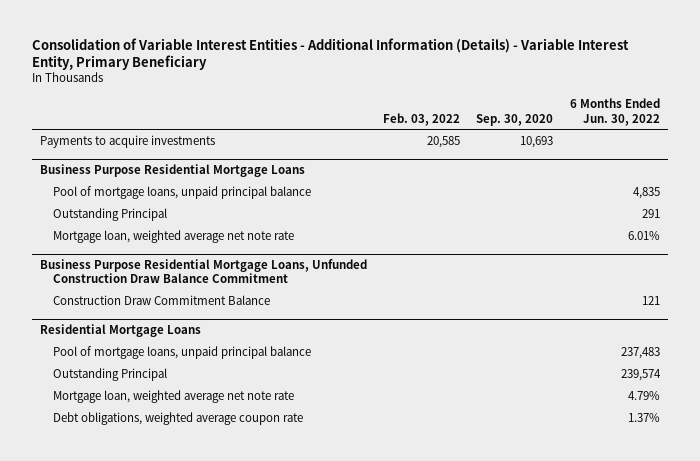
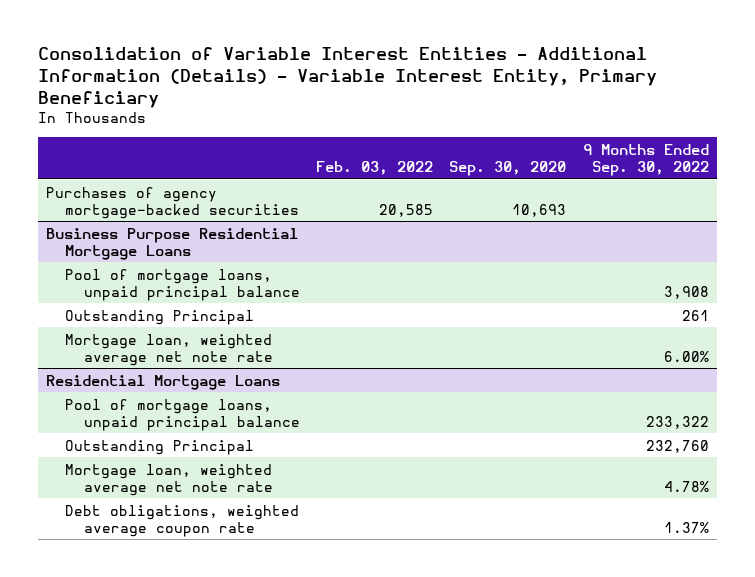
- | Feb. 03, 2022 | Sep. 30, 2020 | 6 Months Ended Jun. 30, 2022
+ | Feb. 03, 2022 | Sep. 30, 2020 | 9 Months Ended Sep. 30, 2022
- Payments to acquire investments | 20,585 | 10,693 |
+ Purchases of agency mortgage-backed securities | 20,585 | 10,693 |
- Business Purpose Residential Mortgage Loans, Unfunded Construction Draw Balance Commitment
- Construction Draw Commitment Balance | | | 121

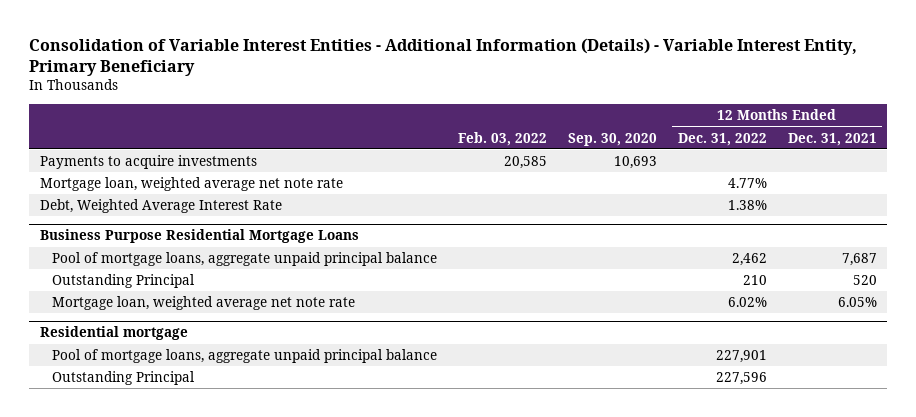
- | Feb. 03, 2022 | Sep. 30, 2020 | 9 Months Ended Sep. 30, 2022
+ | Feb. 03, 2022 | Sep. 30, 2020 | 12 Months Ended Dec. 31, 2022 | 12 Months Ended Dec. 31, 2021
- Purchases of agency mortgage-backed securities | 20,585 | 10,693 |
+ Payments to acquire investments | 20,585 | 10,693 | |
+ Mortgage loan, weighted average net note rate | | | 4.77% |
+ Debt, Weighted Average Interest Rate | | | 1.38% |
@ Business Purpose Residential Mortgage Loans
- Pool of mortgage loans, unpaid principal balance | | | 3,908
+ Pool of mortgage loans, aggregate unpaid principal balance | | | 2,462 | 7,687
- Residential Mortgage Loans
- Pool of mortgage loans, unpaid principal balance | | | 233,322
+ Residential mortgage
+ Pool of mortgage loans, aggregate unpaid principal balance | | | 227,901 |
- Mortgage loan, weighted average net note rate | | | 4.78%
- Debt obligations, weighted average coupon rate | | | 1.37%

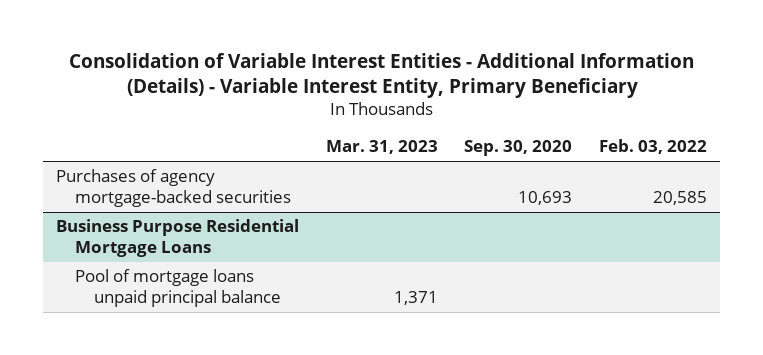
- | Feb. 03, 2022 | Sep. 30, 2020 | 12 Months Ended Dec. 31, 2022 | 12 Months Ended Dec. 31, 2021
+ | Mar. 31, 2023 | Sep. 30, 2020 | Feb. 03, 2022
- Payments to acquire investments | 20,585 | 10,693 | |
- Mortgage loan, weighted average net note rate | | | 4.77% |
- Debt, Weighted Average Interest Rate | | | 1.38% |
+ Purchases of agency mortgage-backed securities | | 10,693 | 20,585
@ Business Purpose Residential Mortgage Loans
- Pool of mortgage loans, aggregate unpaid principal balance | | | 2,462 | 7,687
- Outstanding Principal | | | 210 | 520
- Mortgage loan, weighted average net note rate | | | 6.02% | 6.05%
- Residential mortgage
- Pool of mortgage loans, aggregate unpaid principal balance | | | 227,901 |
- Outstanding Principal | | | 227,596 |
@ Business Purpose Residential Mortgage Loans
+ Pool of mortgage loans unpaid principal balance | 1,371 | |

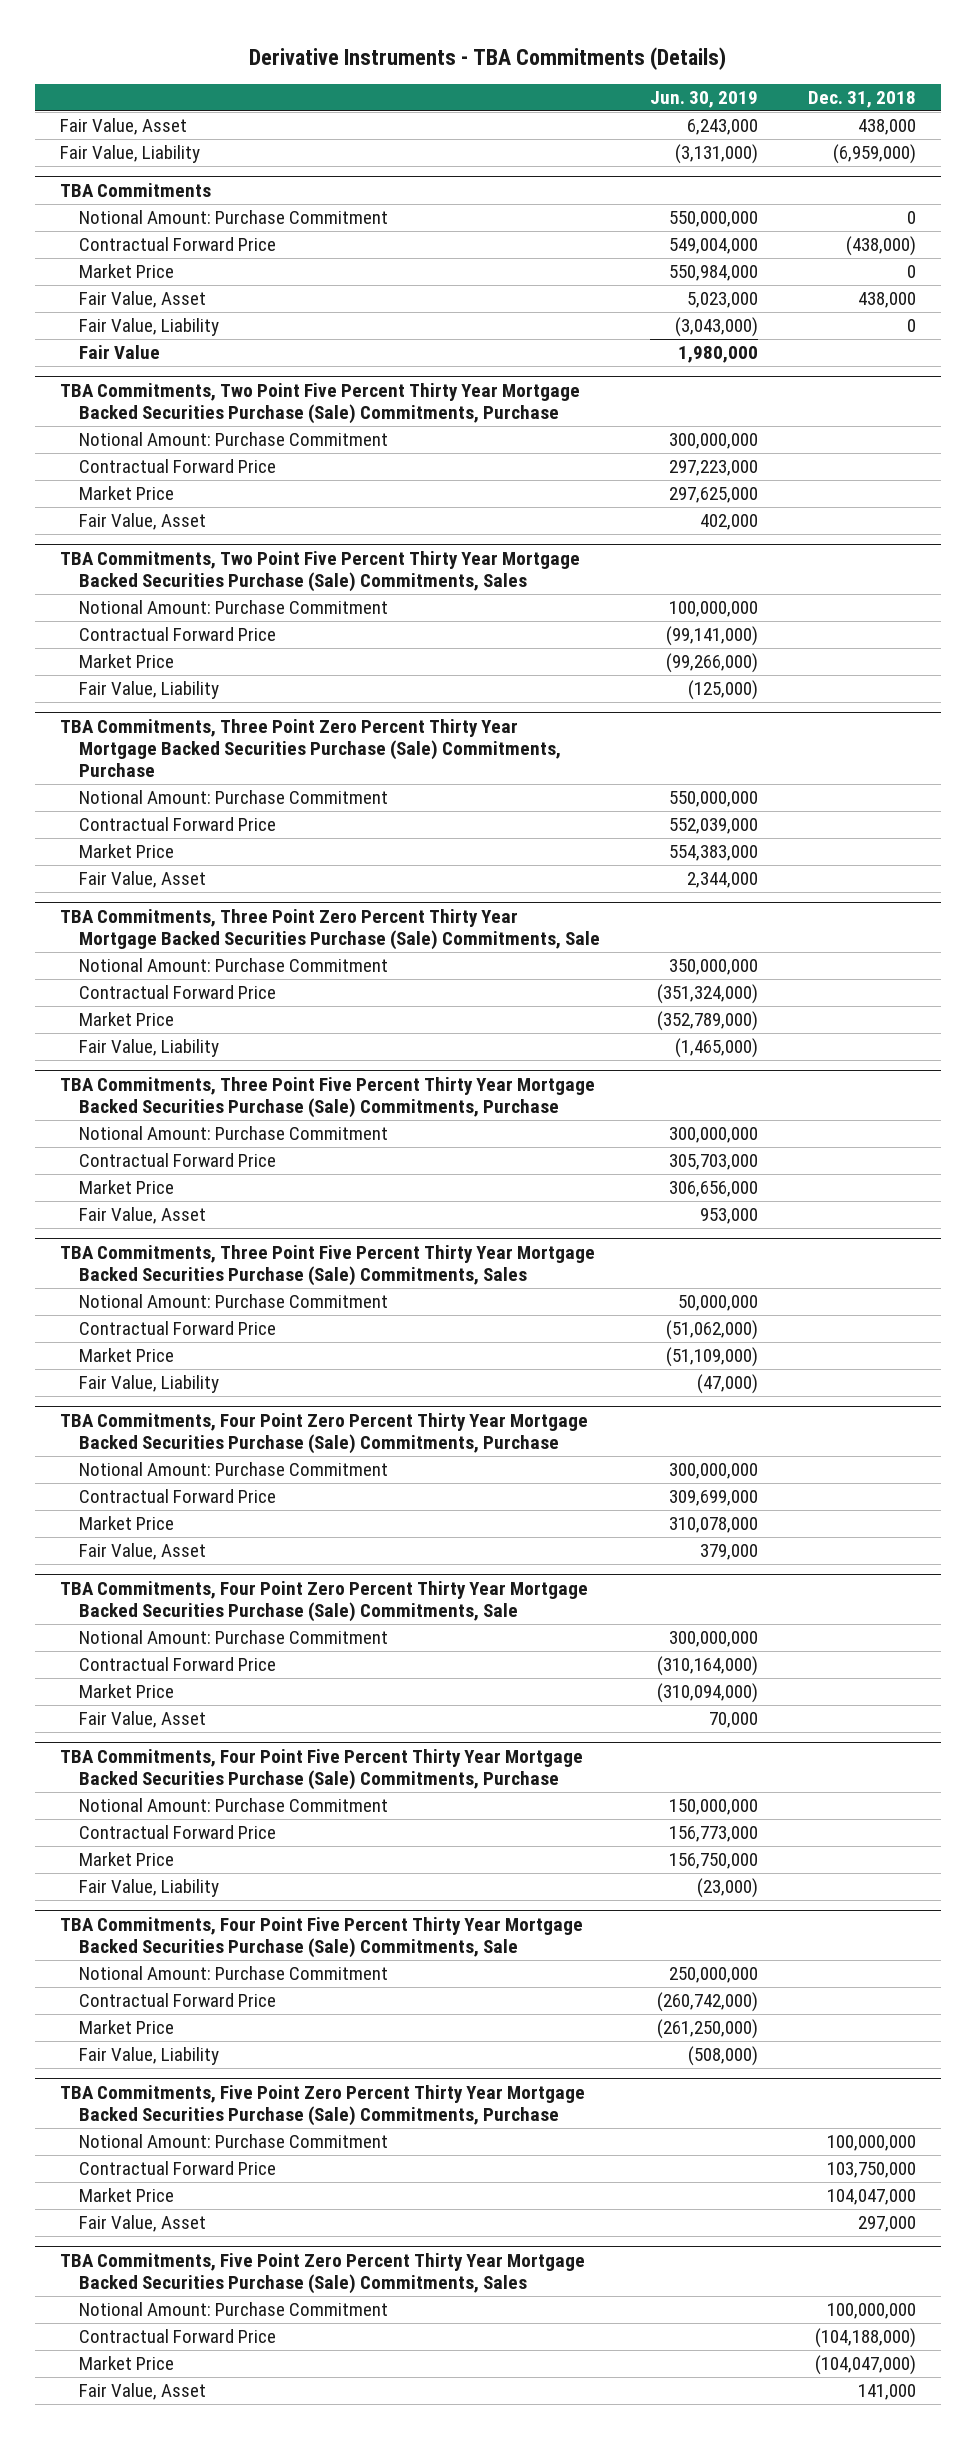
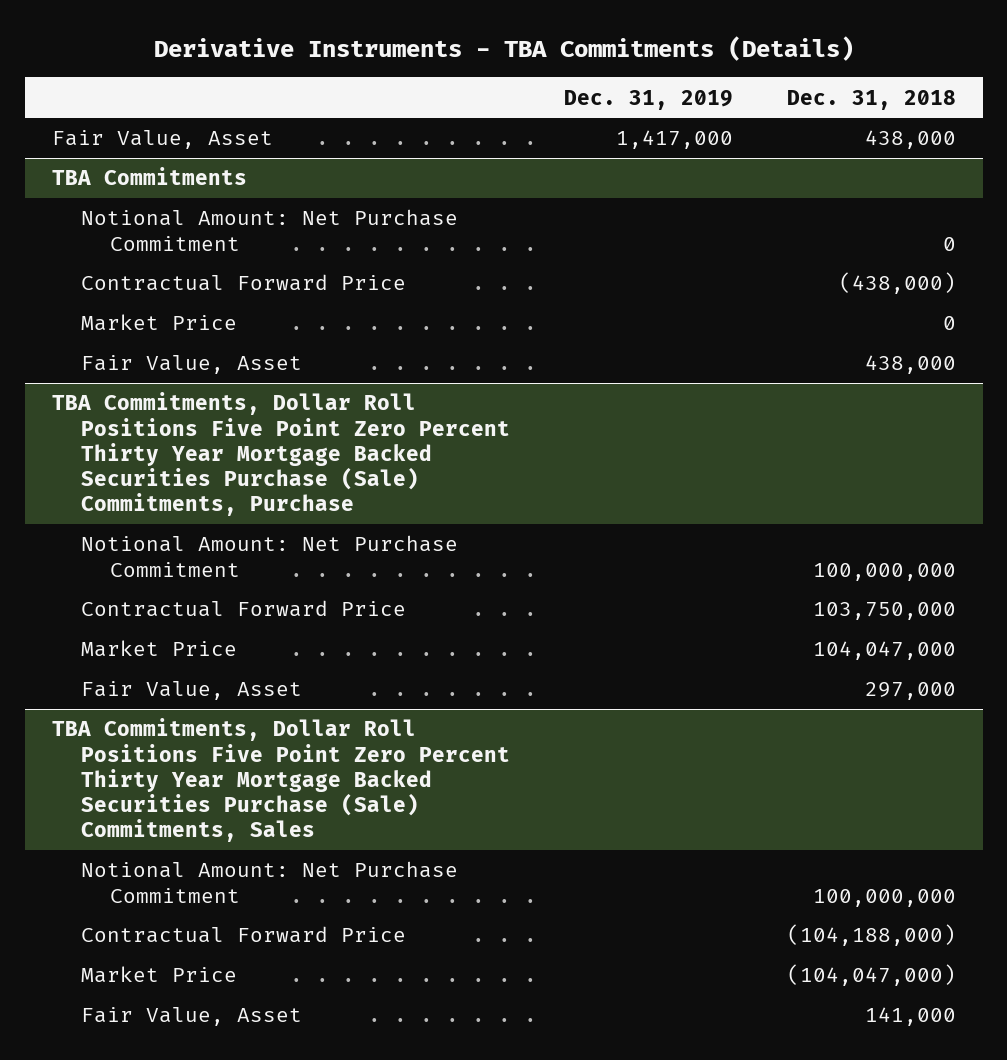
- | Jun. 30, 2019 | Dec. 31, 2018
+ | Dec. 31, 2019 | Dec. 31, 2018
- Fair Value, Liability | (3,131,000) | (6,959,000)
@ TBA Commitments
- Notional Amount: Purchase Commitment | 550,000,000 | 0
+ Notional Amount: Net Purchase Commitment | | 0
- Fair Value, Liability | (3,043,000) | 0
- Fair Value | 1,980,000 |
- TBA Commitments, Two Point Five Percent Thirty Year Mortgage Backed Securities Purchase (Sale) Commitments, Purchase
- Notional Amount: Purchase Commitment | 300,000,000 |
- Contractual Forward Price | 297,223,000 |
- Market Price | 297,625,000 |
- Fair Value, Asset | 402,000 |
- TBA Commitments, Two Point Five Percent Thirty Year Mortgage Backed Securities Purchase (Sale) Commitments, Sales
- Notional Amount: Purchase Commitment | 100,000,000 |
- Contractual Forward Price | (99,141,000) |
- Market Price | (99,266,000) |
- Fair Value, Liability | (125,000) |
- TBA Commitments, Three Point Zero Percent Thirty Year Mortgage Backed Securities Purchase (Sale) Commitments, Purchase
- Notional Amount: Purchase Commitment | 550,000,000 |
- Contractual Forward Price | 552,039,000 |
- Market Price | 554,383,000 |
- Fair Value, Asset | 2,344,000 |
- TBA Commitments, Three Point Zero Percent Thirty Year Mortgage Backed Securities Purchase (Sale) Commitments, Sale
- Notional Amount: Purchase Commitment | 350,000,000 |
- Contractual Forward Price | (351,324,000) |
- Market Price | (352,789,000) |
- Fair Value, Liability | (1,465,000) |
- TBA Commitments, Three Point Five Percent Thirty Year Mortgage Backed Securities Purchase (Sale) Commitments, Purchase
- Notional Amount: Purchase Commitment | 300,000,000 |
- Contractual Forward Price | 305,703,000 |
- Market Price | 306,656,000 |
- Fair Value, Asset | 953,000 |
- TBA Commitments, Three Point Five Percent Thirty Year Mortgage Backed Securities Purchase (Sale) Commitments, Sales
- Notional Amount: Purchase Commitment | 50,000,000 |
- Contractual Forward Price | (51,062,000) |
- Market Price | (51,109,000) |
- Fair Value, Liability | (47,000) |
- TBA Commitments, Four Point Zero Percent Thirty Year Mortgage Backed Securities Purchase (Sale) Commitments, Purchase
- Notional Amount: Purchase Commitment | 300,000,000 |
- Contractual Forward Price | 309,699,000 |
- Market Price | 310,078,000 |
- Fair Value, Asset | 379,000 |
- TBA Commitments, Four Point Zero Percent Thirty Year Mortgage Backed Securities Purchase (Sale) Commitments, Sale
- Notional Amount: Purchase Commitment | 300,000,000 |
- Contractual Forward Price | (310,164,000) |
- Market Price | (310,094,000) |
- Fair Value, Asset | 70,000 |
- TBA Commitments, Four Point Five Percent Thirty Year Mortgage Backed Securities Purchase (Sale) Commitments, Purchase
- Notional Amount: Purchase Commitment | 150,000,000 |
- Contractual Forward Price | 156,773,000 |
- Market Price | 156,750,000 |
- Fair Value, Liability | (23,000) |
- TBA Commitments, Four Point Five Percent Thirty Year Mortgage Backed Securities Purchase (Sale) Commitments, Sale
- Notional Amount: Purchase Commitment | 250,000,000 |
- Contractual Forward Price | (260,742,000) |
- Market Price | (261,250,000) |
- Fair Value, Liability | (508,000) |
- TBA Commitments, Five Point Zero Percent Thirty Year Mortgage Backed Securities Purchase (Sale) Commitments, Purchase
- Notional Amount: Purchase Commitment | | 100,000,000
+ TBA Commitments, Dollar Roll Positions Five Point Zero Percent Thirty Year Mortgage Backed Securities Purchase (Sale) Commitments, Purchase
+ Notional Amount: Net Purchase Commitment | | 100,000,000
- TBA Commitments, Five Point Zero Percent Thirty Year Mortgage Backed Securities Purchase (Sale) Commitments, Sales
- Notional Amount: Purchase Commitment | | 100,000,000
+ TBA Commitments, Dollar Roll Positions Five Point Zero Percent Thirty Year Mortgage Backed Securities Purchase (Sale) Commitments, Sales
+ Notional Amount: Net Purchase Commitment | | 100,000,000

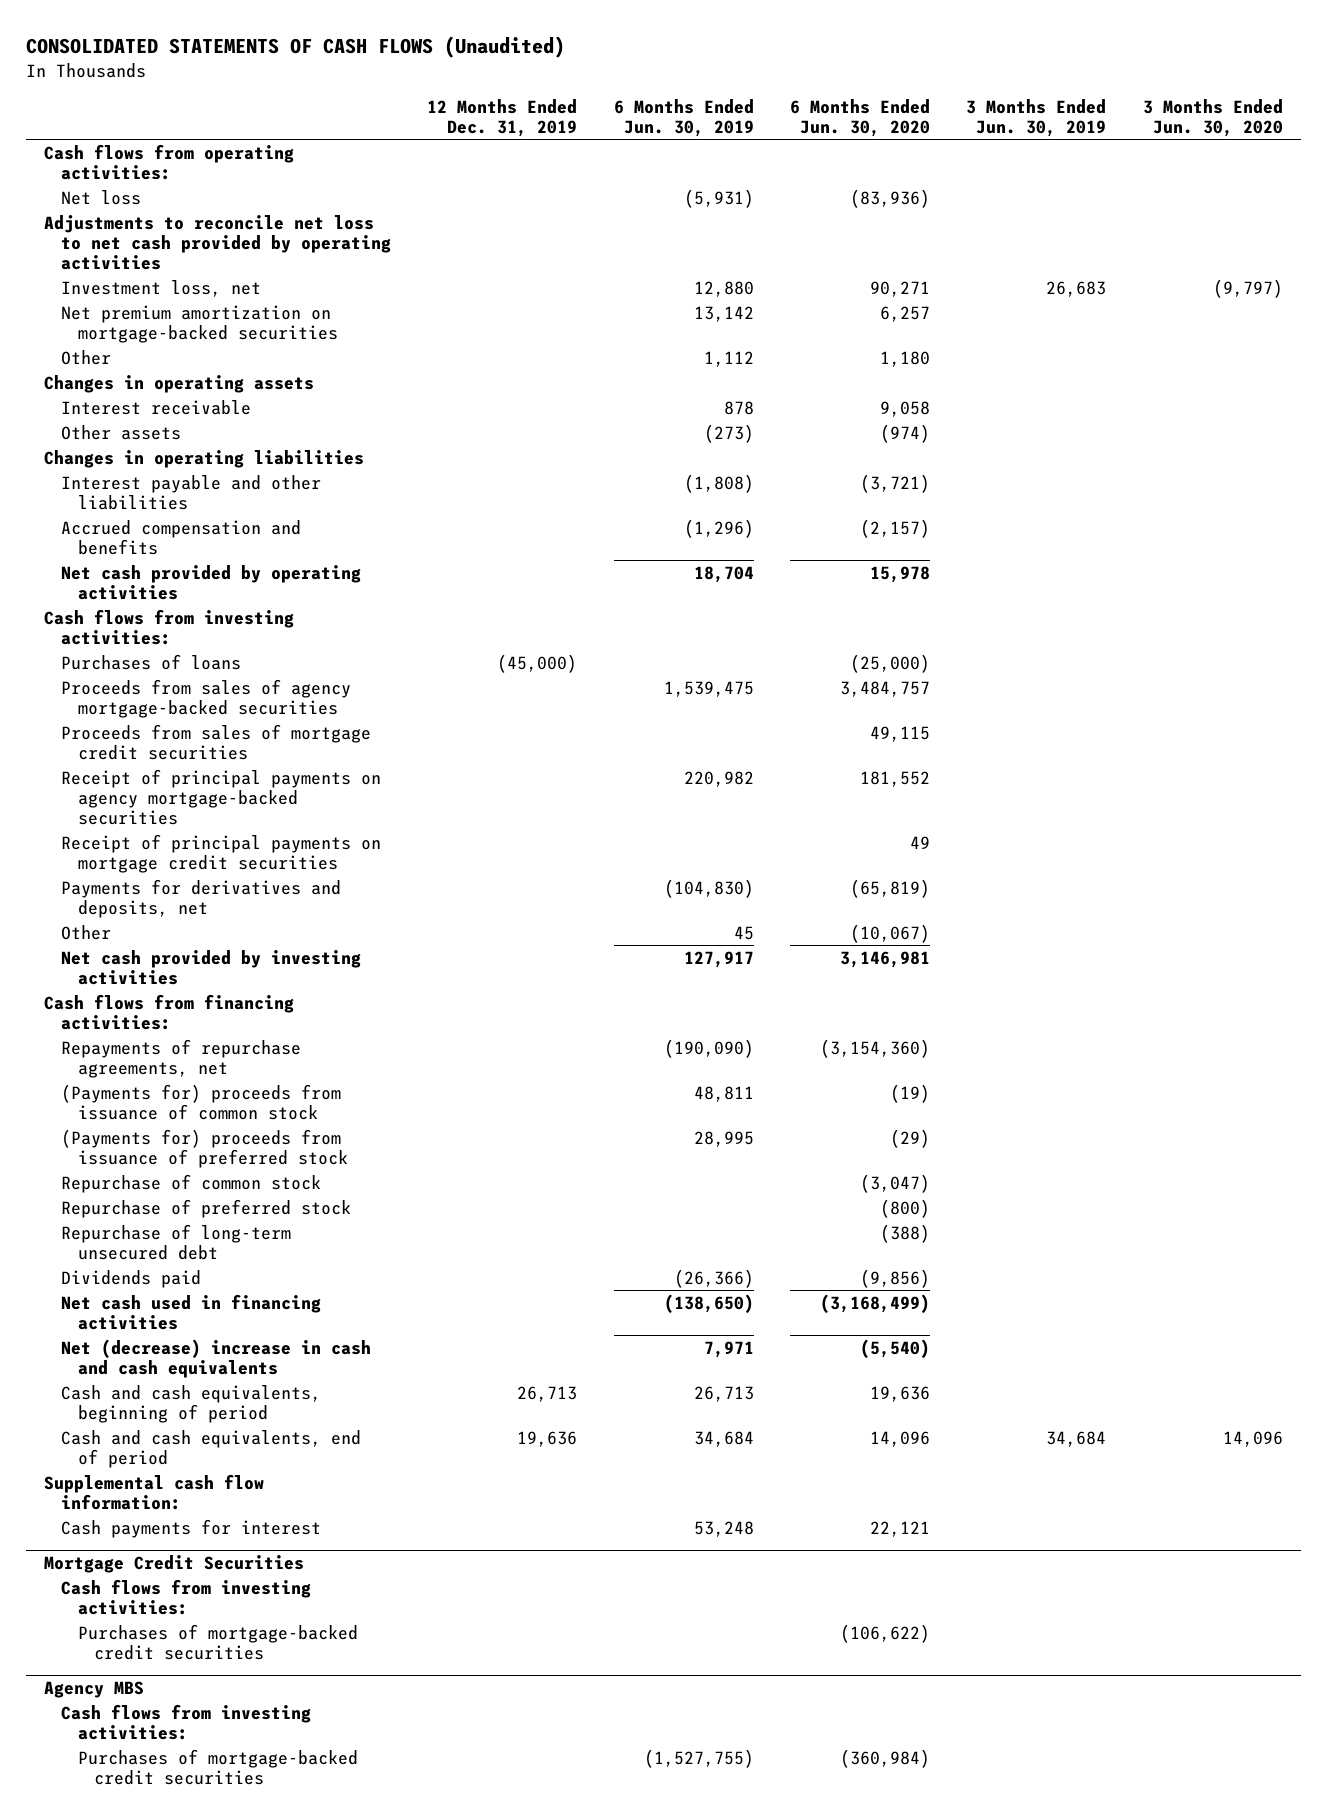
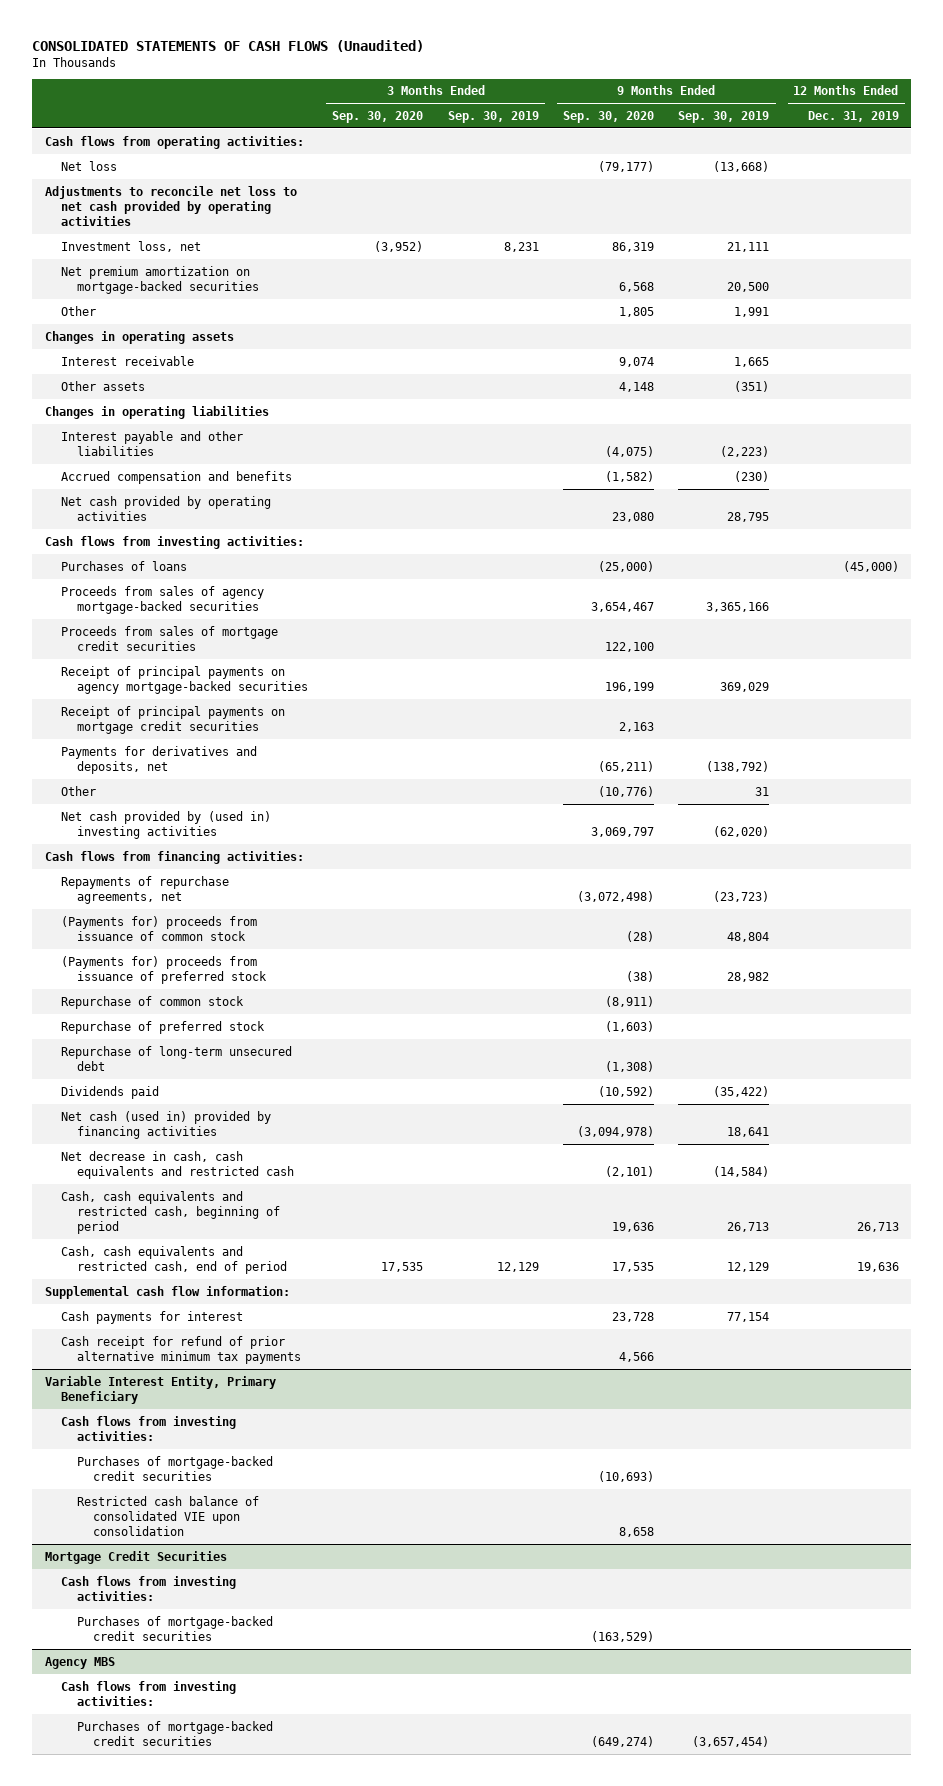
- | 12 Months Ended Dec. 31, 2019 | 6 Months Ended Jun. 30, 2019 | 6 Months Ended Jun. 30, 2020 | 3 Months Ended Jun. 30, 2019 | 3 Months Ended Jun. 30, 2020
+ | 3 Months Ended Sep. 30, 2020 | 3 Months Ended Sep. 30, 2019 | 9 Months Ended Sep. 30, 2020 | 9 Months Ended Sep. 30, 2019 | 12 Months Ended Dec. 31, 2019
- Net cash provided by investing activities | | 127,917 | 3,146,981 | |
+ Net cash provided by (used in) investing activities | | | 3,069,797 | (62,020) |
- Net cash used in financing activities | | (138,650) | (3,168,499) | |
- Net (decrease) increase in cash and cash equivalents | | 7,971 | (5,540) | |
- Cash and cash equivalents, beginning of period | 26,713 | 26,713 | 19,636 | |
- Cash and cash equivalents, end of period | 19,636 | 34,684 | 14,096 | 34,684 | 14,096
+ Net cash (used in) provided by financing activities | | | (3,094,978) | 18,641 |
+ Net decrease in cash, cash equivalents and restricted cash | | | (2,101) | (14,584) |
+ Cash, cash equivalents and restricted cash, beginning of period | | | 19,636 | 26,713 | 26,713
+ Cash, cash equivalents and restricted cash, end of period | 17,535 | 12,129 | 17,535 | 12,129 | 19,636
+ Cash receipt for refund of prior alternative minimum tax payments | | | 4,566 | |
+ Variable Interest Entity, Primary Beneficiary
+ Cash flows from investing activities:
+ Purchases of mortgage-backed credit securities | | | (10,693) | |
+ Restricted cash balance of consolidated VIE upon consolidation | | | 8,658 | |

